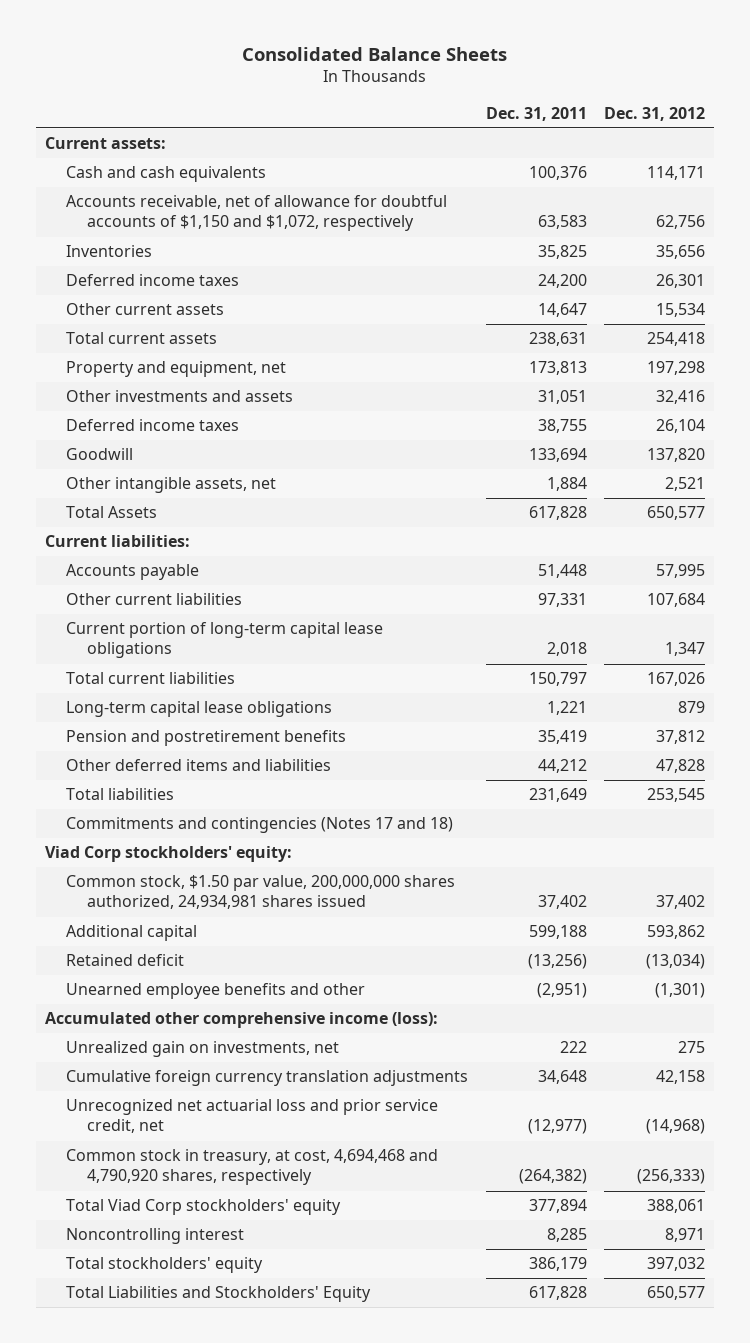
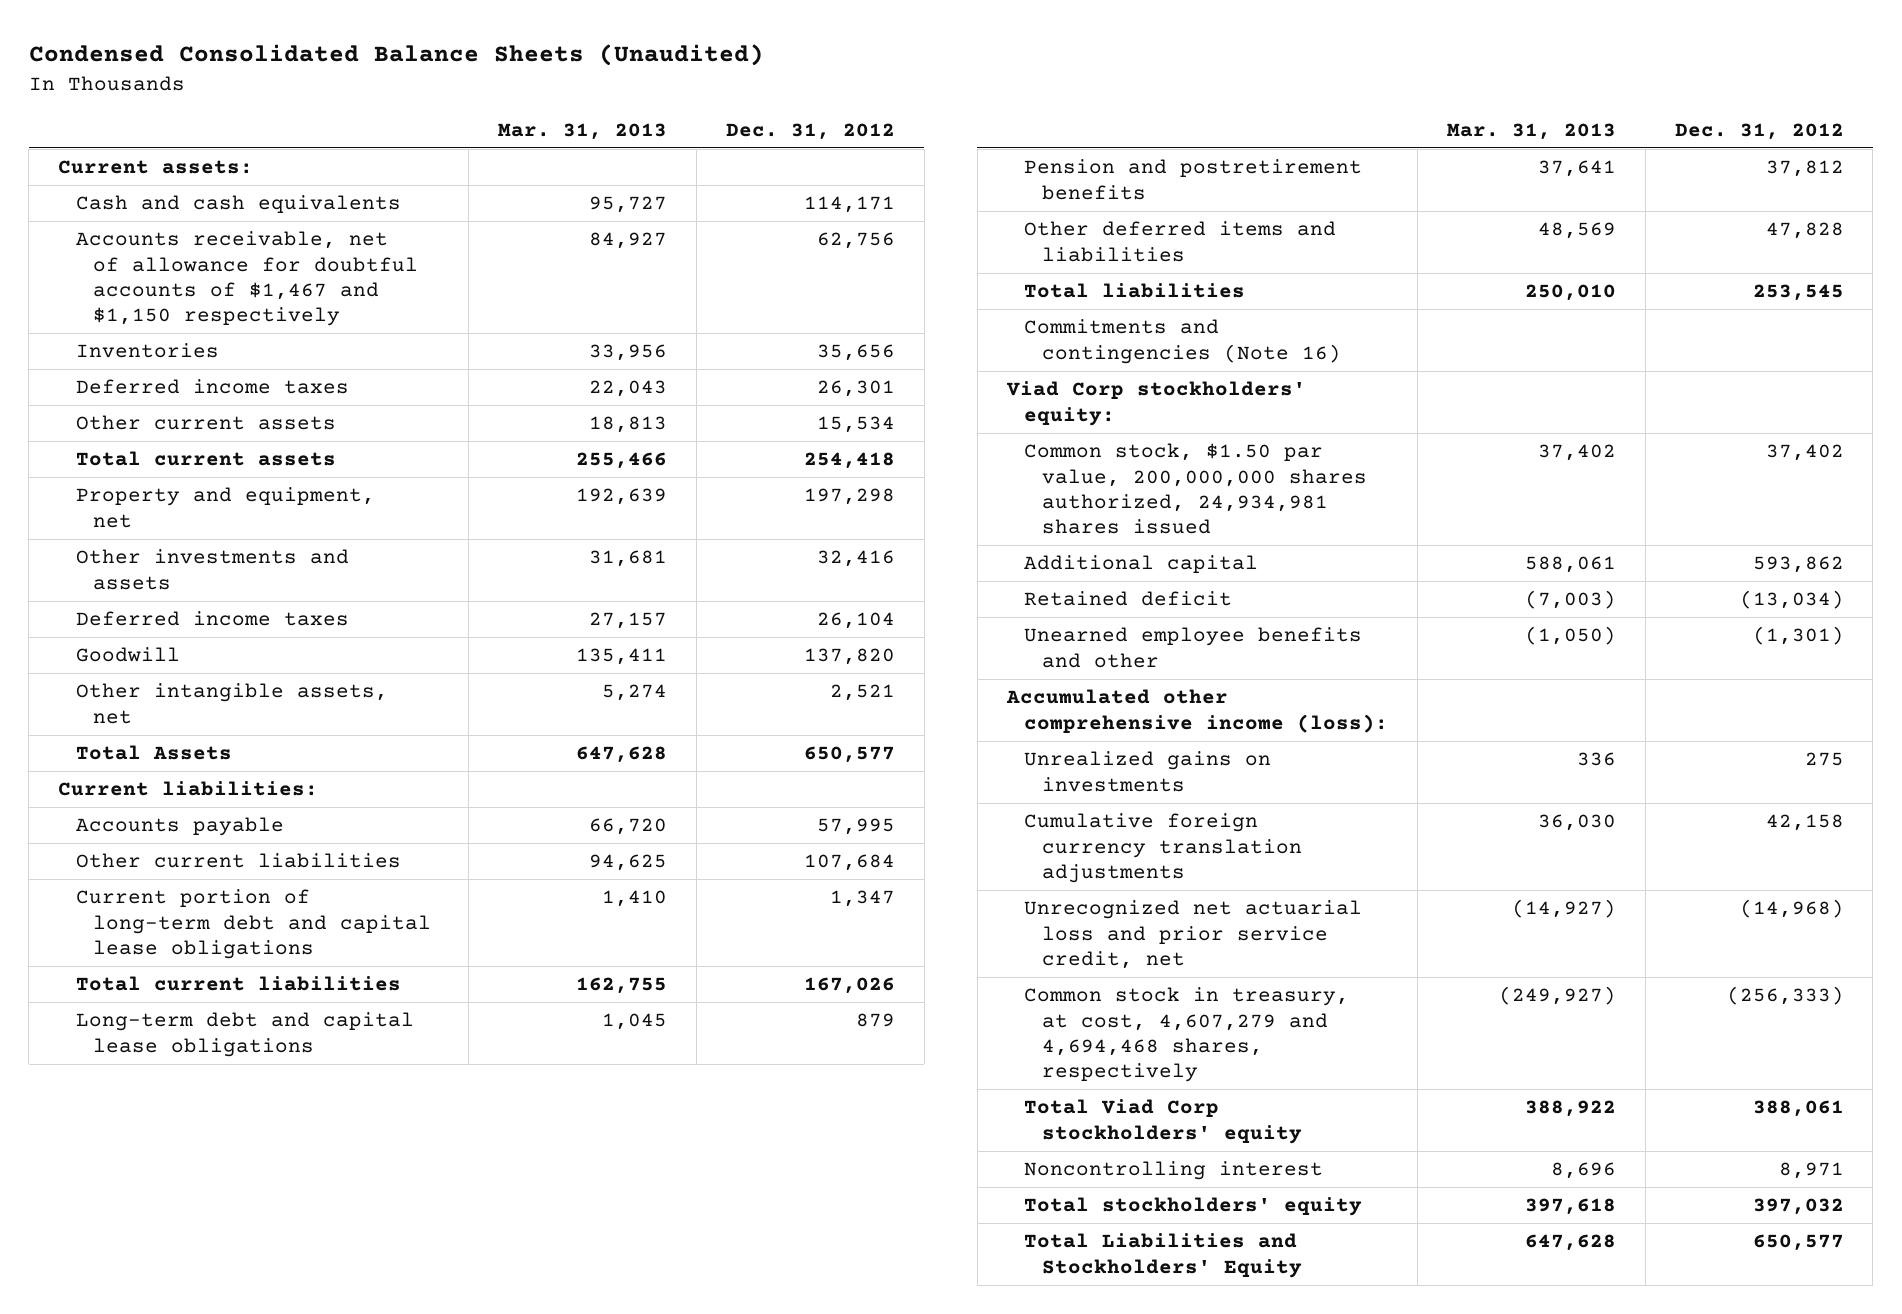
- Consolidated Balance Sheets
+ Condensed Consolidated Balance Sheets (Unaudited)
- | Dec. 31, 2011 | Dec. 31, 2012
+ | Mar. 31, 2013 | Dec. 31, 2012
- Accounts receivable, net of allowance for doubtful accounts of $1,150 and $1,072, respectively | 63,583 | 62,756
+ Accounts receivable, net of allowance for doubtful accounts of $1,467 and $1,150 respectively | 84,927 | 62,756
- Current portion of long-term capital lease obligations | 2,018 | 1,347
+ Current portion of long-term debt and capital lease obligations | 1,410 | 1,347
- Long-term capital lease obligations | 1,221 | 879
+ Long-term debt and capital lease obligations | 1,045 | 879
- Commitments and contingencies (Notes 17 and 18)
+ Commitments and contingencies (Note 16)
- Unrealized gain on investments, net | 222 | 275
+ Unrealized gains on investments | 336 | 275
- Common stock in treasury, at cost, 4,694,468 and 4,790,920 shares, respectively | (264,382) | (256,333)
+ Common stock in treasury, at cost, 4,607,279 and 4,694,468 shares, respectively | (249,927) | (256,333)

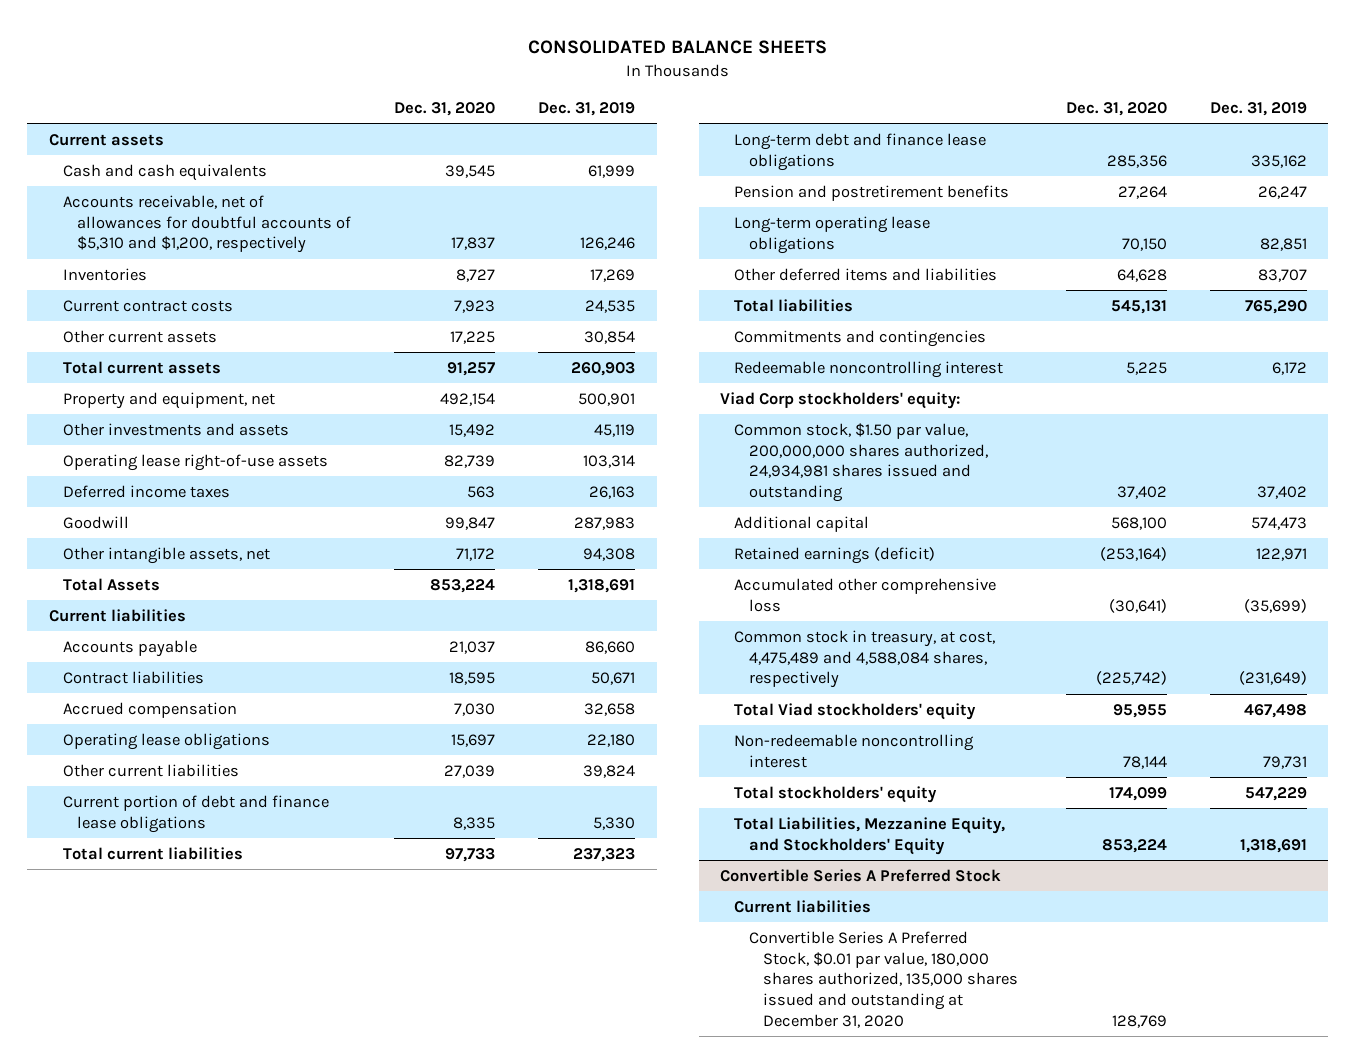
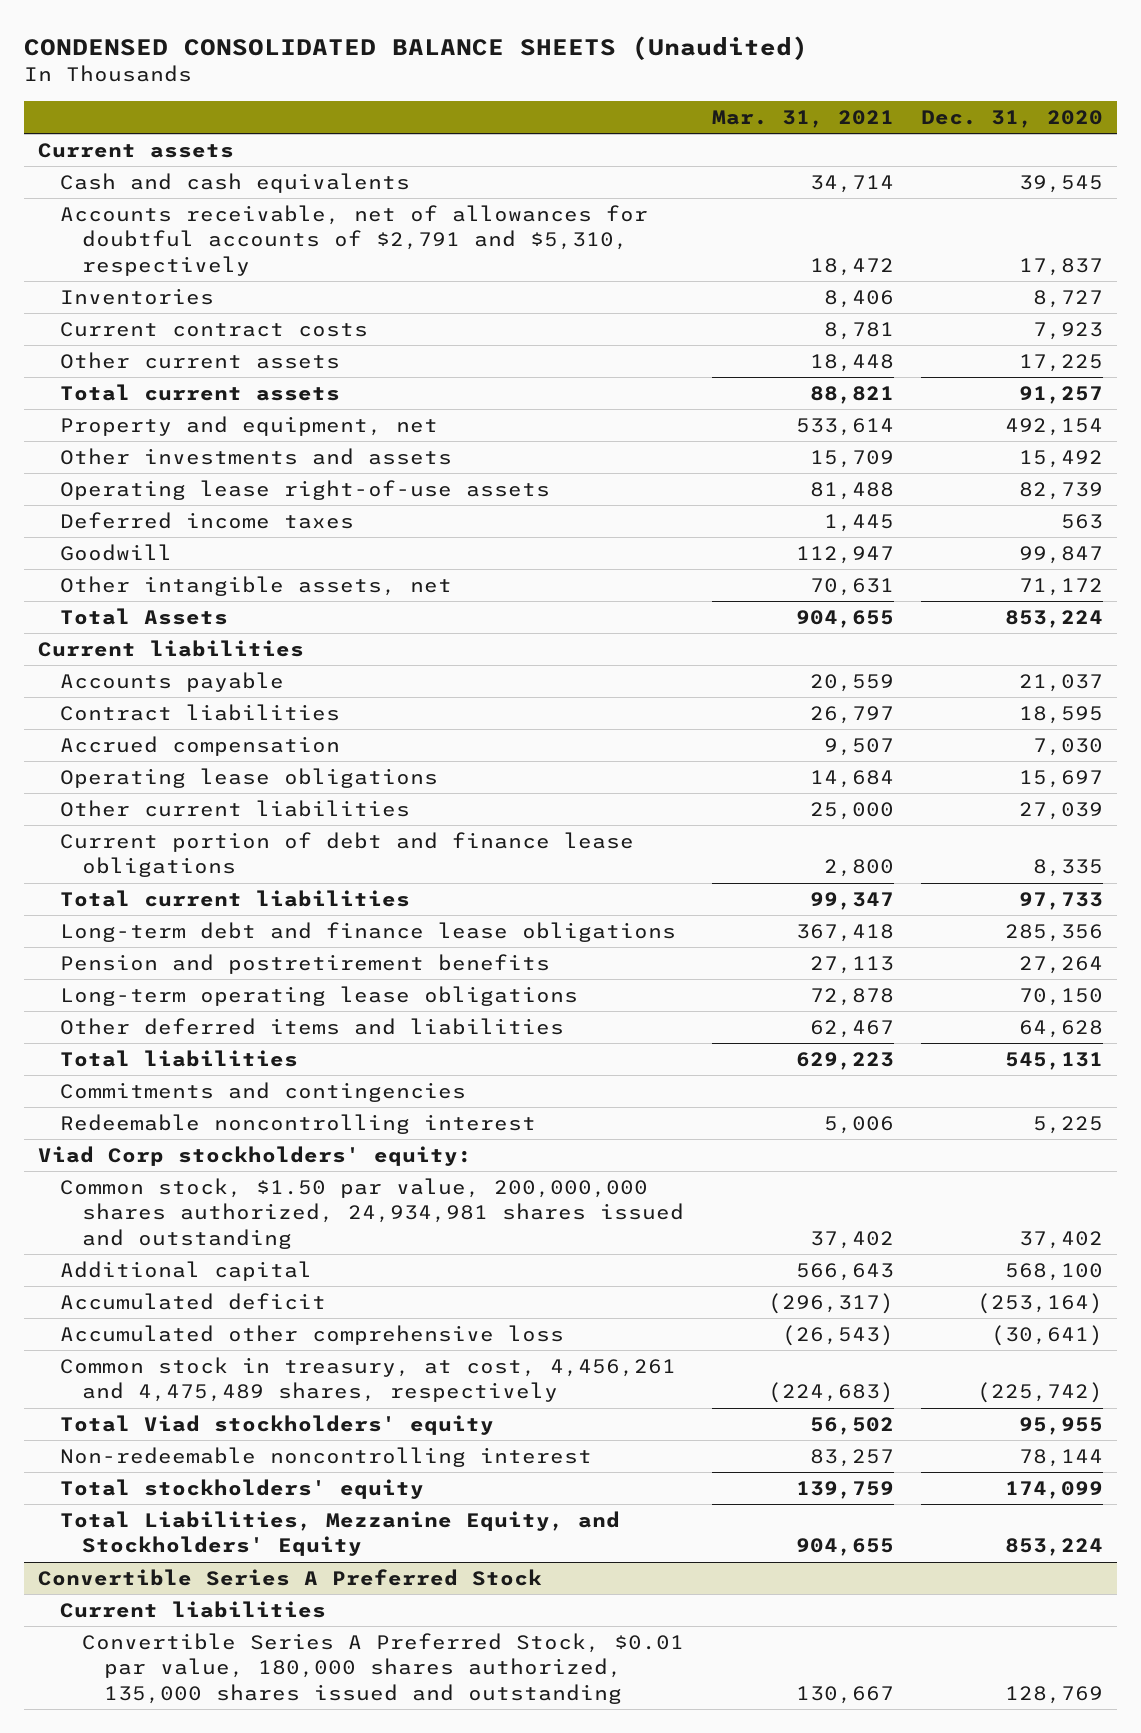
- CONSOLIDATED BALANCE SHEETS
+ CONDENSED CONSOLIDATED BALANCE SHEETS (Unaudited)
- | Dec. 31, 2020 | Dec. 31, 2019
+ | Mar. 31, 2021 | Dec. 31, 2020
- Accounts receivable, net of allowances for doubtful accounts of $5,310 and $1,200, respectively | 17,837 | 126,246
+ Accounts receivable, net of allowances for doubtful accounts of $2,791 and $5,310, respectively | 18,472 | 17,837
- Retained earnings (deficit) | (253,164) | 122,971
+ Accumulated deficit | (296,317) | (253,164)
- Common stock in treasury, at cost, 4,475,489 and 4,588,084 shares, respectively | (225,742) | (231,649)
+ Common stock in treasury, at cost, 4,456,261 and 4,475,489 shares, respectively | (224,683) | (225,742)
@ Convertible Series A Preferred Stock
- Convertible Series A Preferred Stock, $0.01 par value, 180,000 shares authorized, 135,000 shares issued and outstanding at December 31, 2020 | 128,769 |
+ Convertible Series A Preferred Stock, $0.01 par value, 180,000 shares authorized, 135,000 shares issued and outstanding | 130,667 | 128,769

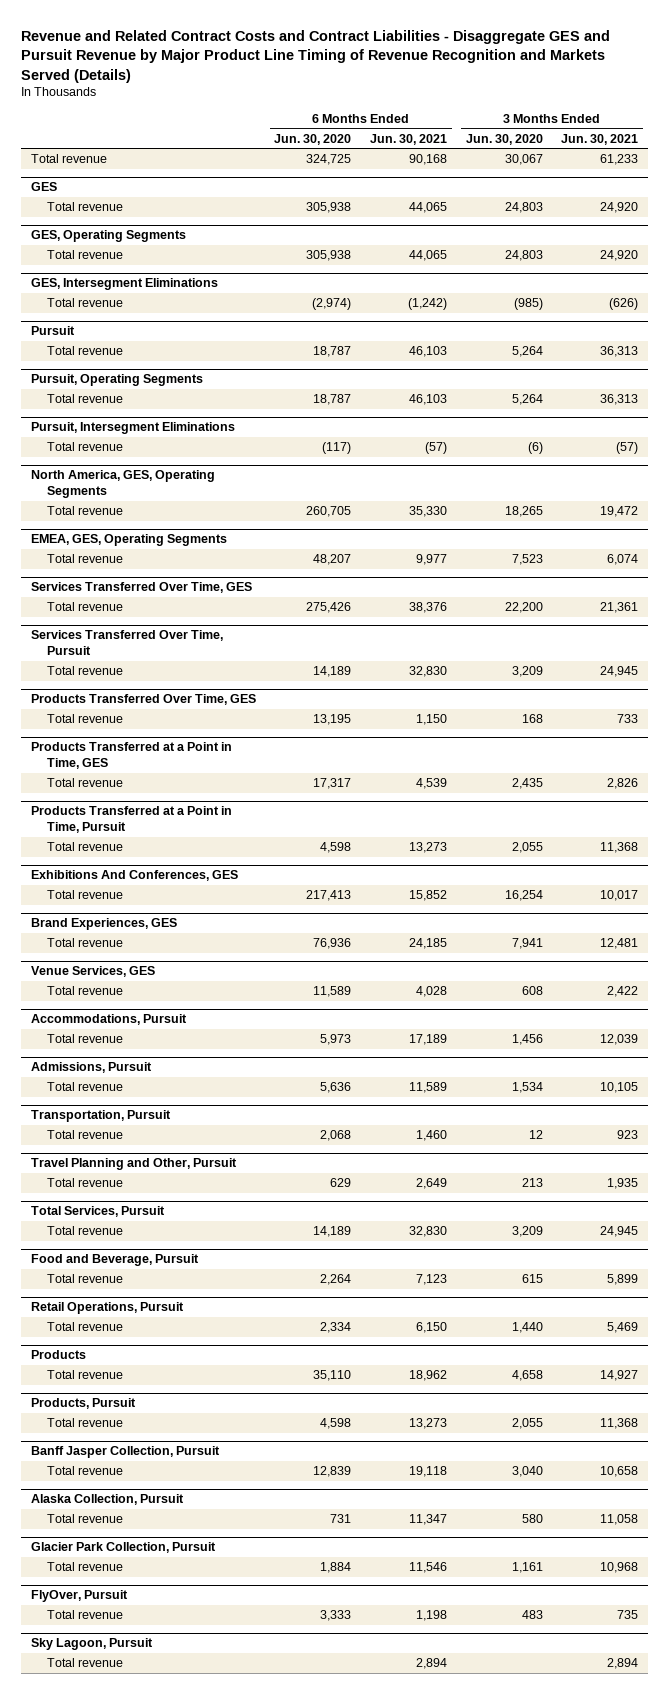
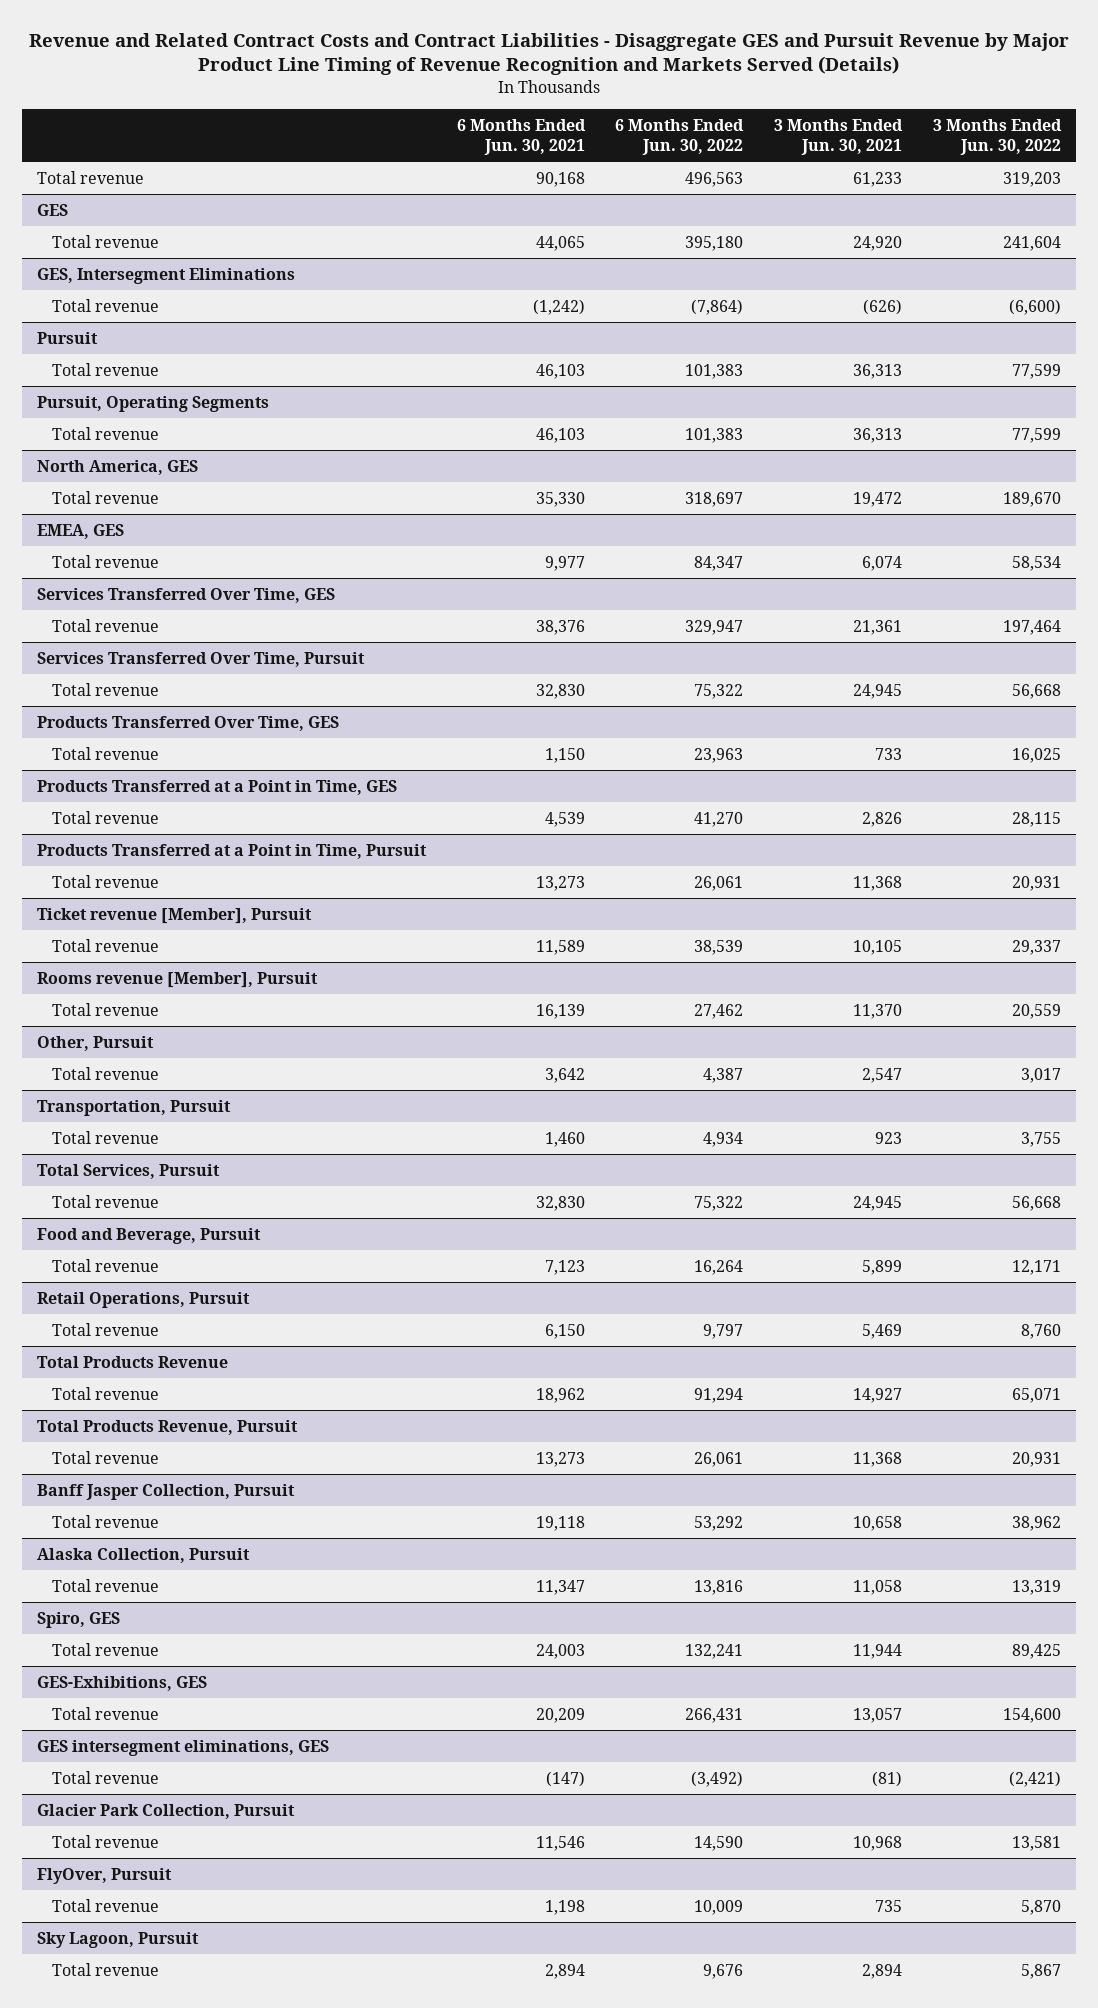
- | 6 Months Ended Jun. 30, 2020 | 6 Months Ended Jun. 30, 2021 | 3 Months Ended Jun. 30, 2020 | 3 Months Ended Jun. 30, 2021
+ | 6 Months Ended Jun. 30, 2021 | 6 Months Ended Jun. 30, 2022 | 3 Months Ended Jun. 30, 2021 | 3 Months Ended Jun. 30, 2022
- GES, Operating Segments
- Total revenue | 305,938 | 44,065 | 24,803 | 24,920
- Pursuit, Intersegment Eliminations
- Total revenue | (117) | (57) | (6) | (57)
- North America, GES, Operating Segments
+ North America, GES
- EMEA, GES, Operating Segments
+ EMEA, GES
- Exhibitions And Conferences, GES
- Total revenue | 217,413 | 15,852 | 16,254 | 10,017
- Brand Experiences, GES
- Total revenue | 76,936 | 24,185 | 7,941 | 12,481
- Venue Services, GES
- Total revenue | 11,589 | 4,028 | 608 | 2,422
- Accommodations, Pursuit
- Total revenue | 5,973 | 17,189 | 1,456 | 12,039
- Admissions, Pursuit
+ Ticket revenue [Member], Pursuit
+ Rooms revenue [Member], Pursuit
+ Total revenue | 16,139 | 27,462 | 11,370 | 20,559
+ Other, Pursuit
+ Total revenue | 3,642 | 4,387 | 2,547 | 3,017
- Travel Planning and Other, Pursuit
- Total revenue | 629 | 2,649 | 213 | 1,935
- Products
+ Total Products Revenue
- Products, Pursuit
+ Total Products Revenue, Pursuit
+ Spiro, GES
+ Total revenue | 24,003 | 132,241 | 11,944 | 89,425
+ GES-Exhibitions, GES
+ Total revenue | 20,209 | 266,431 | 13,057 | 154,600
+ GES intersegment eliminations, GES
+ Total revenue | (147) | (3,492) | (81) | (2,421)

